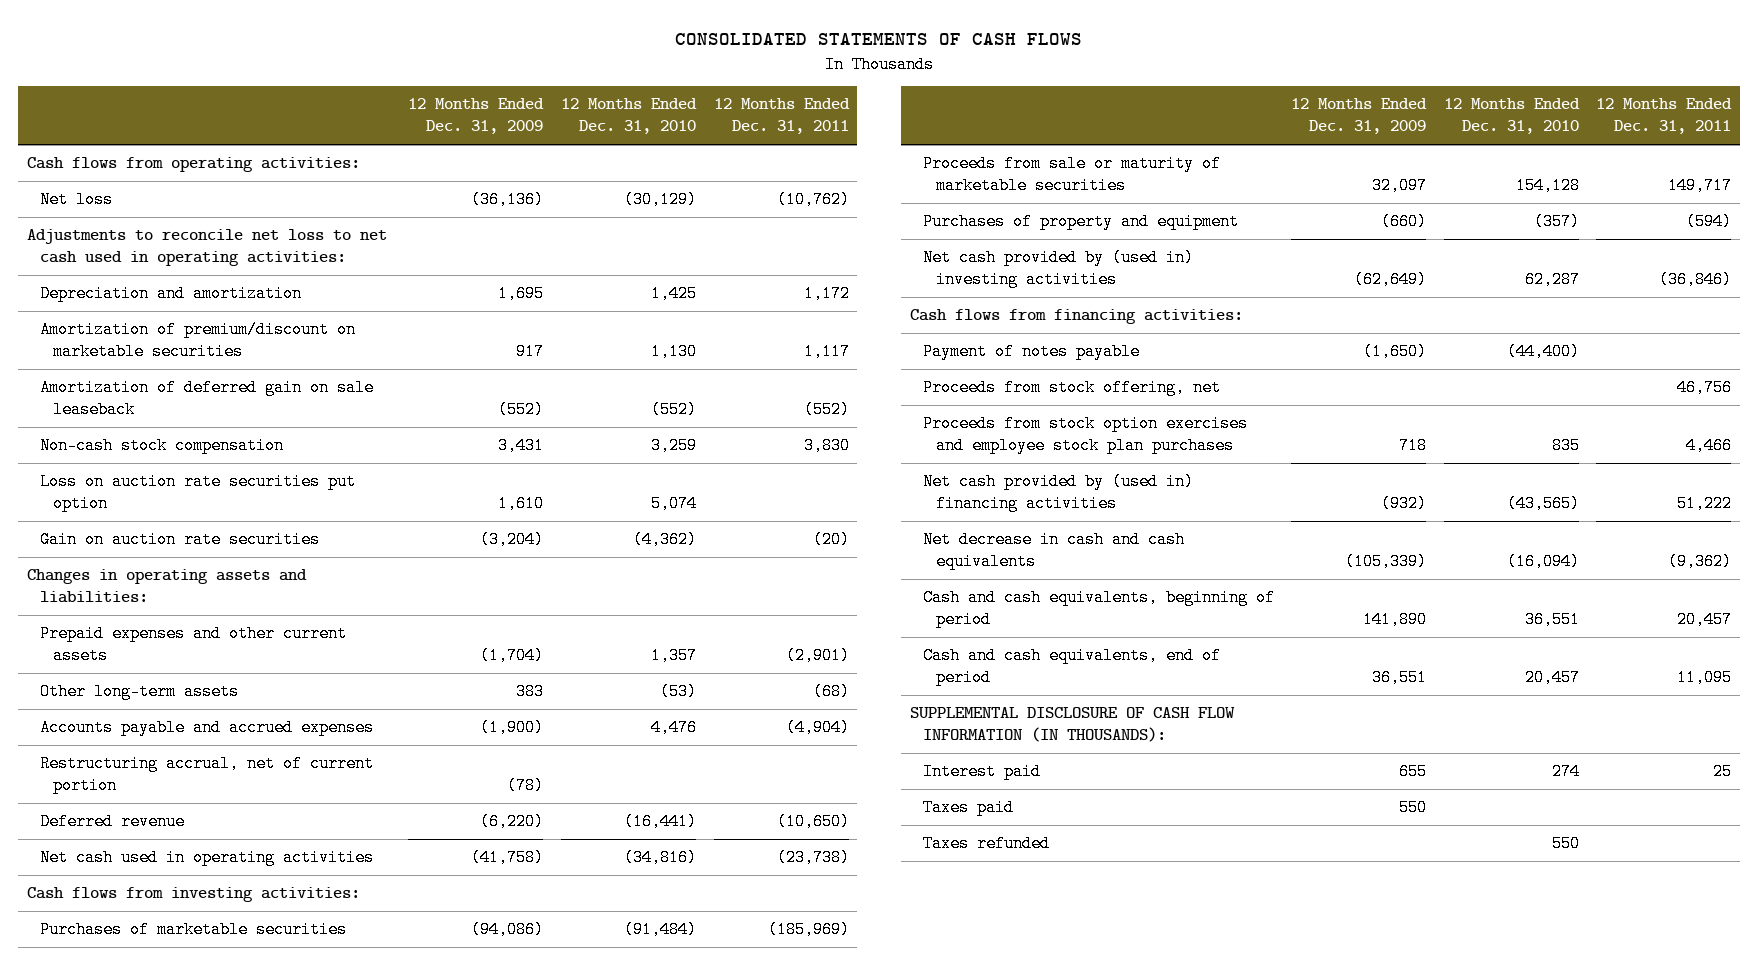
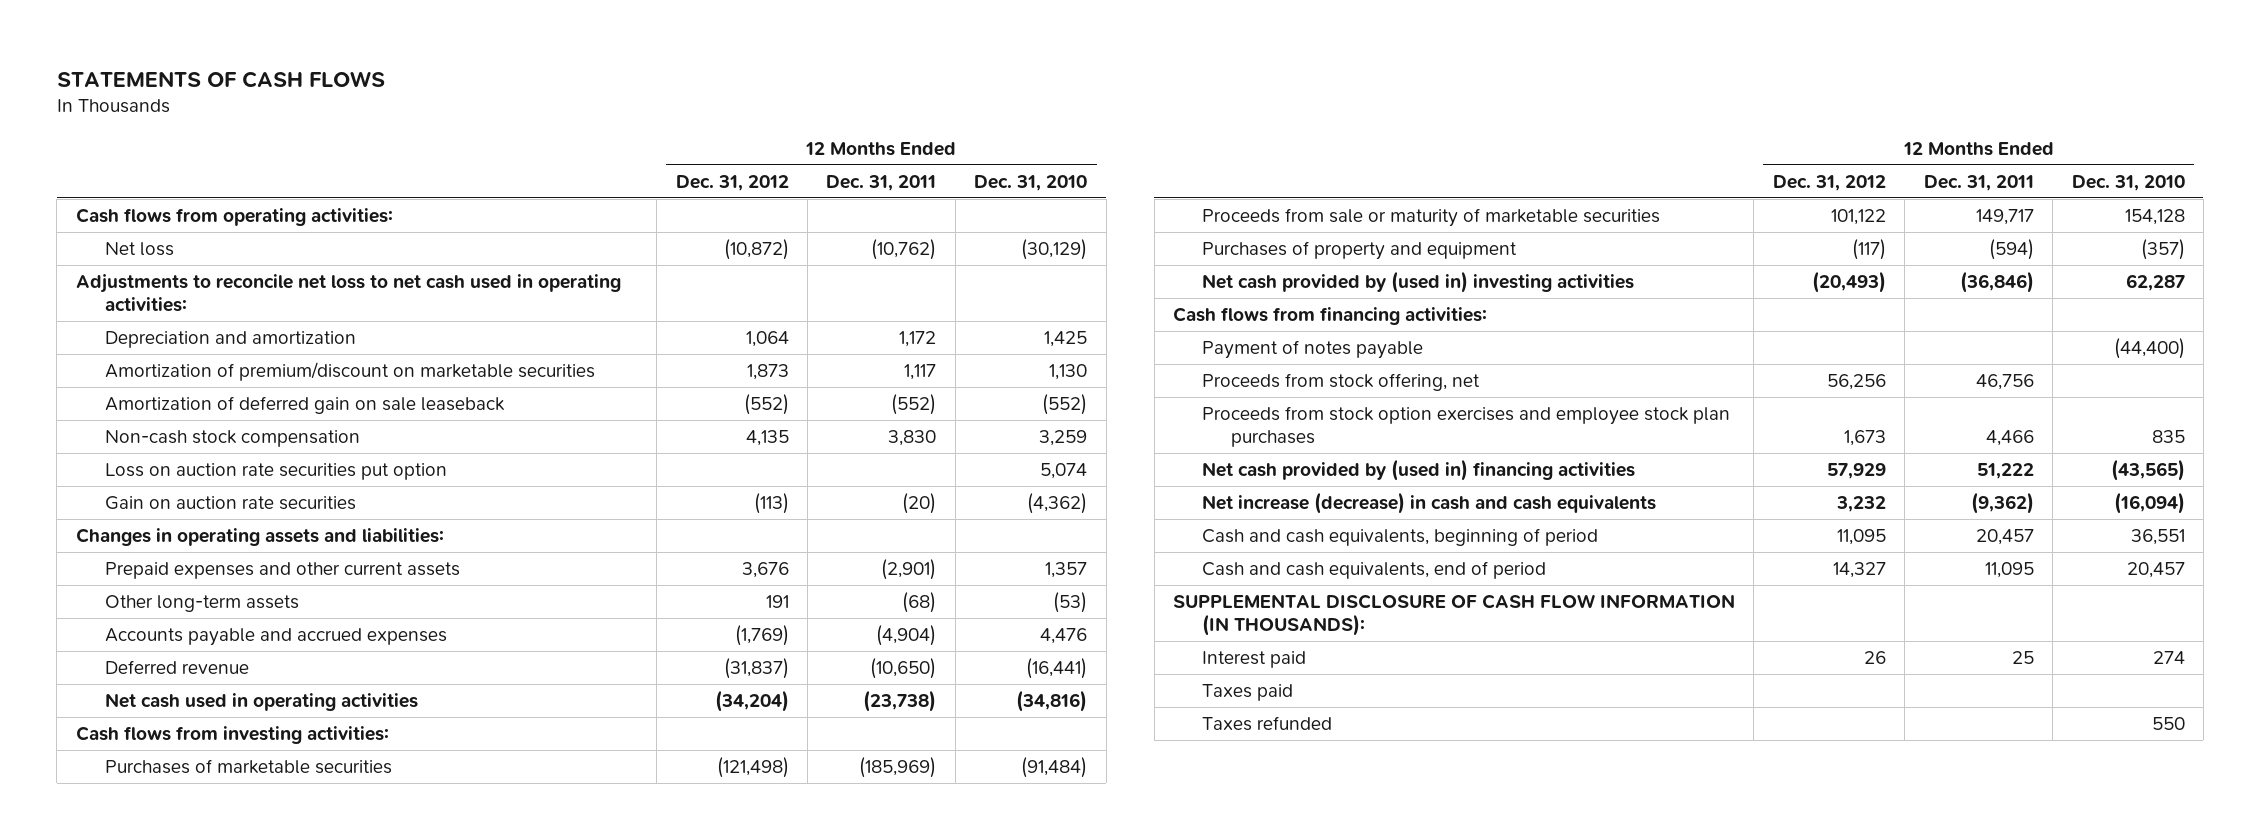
- CONSOLIDATED STATEMENTS OF CASH FLOWS
+ STATEMENTS OF CASH FLOWS
- | 12 Months Ended Dec. 31, 2009 | 12 Months Ended Dec. 31, 2010 | 12 Months Ended Dec. 31, 2011
+ | 12 Months Ended Dec. 31, 2012 | 12 Months Ended Dec. 31, 2011 | 12 Months Ended Dec. 31, 2010
- Restructuring accrual, net of current portion | (78) | |
- Net decrease in cash and cash equivalents | (105,339) | (16,094) | (9,362)
+ Net increase (decrease) in cash and cash equivalents | 3,232 | (9,362) | (16,094)

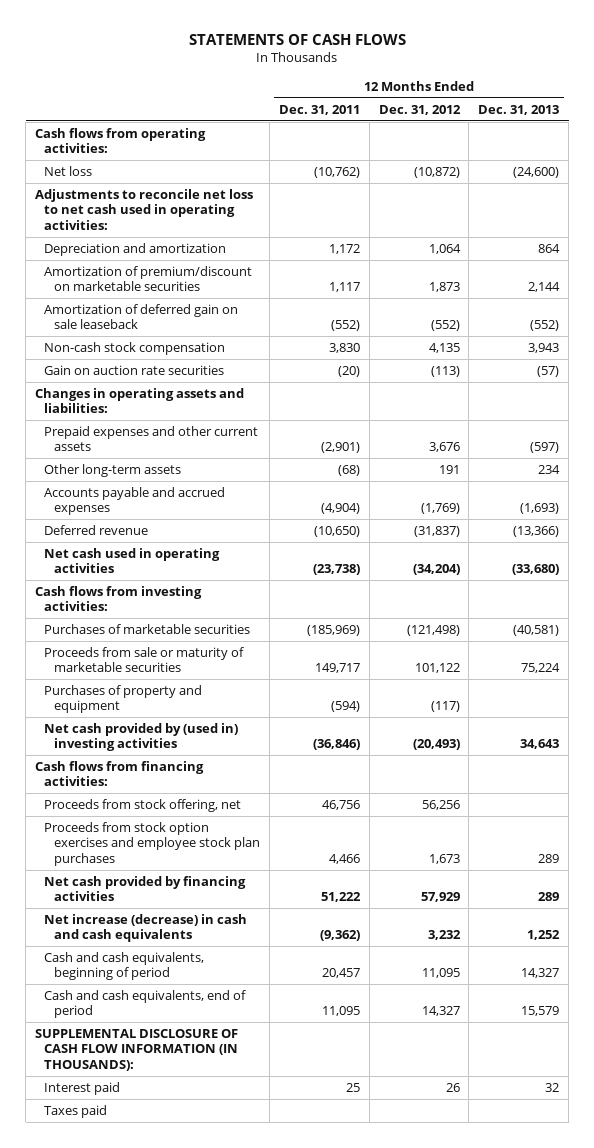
- | 12 Months Ended Dec. 31, 2012 | 12 Months Ended Dec. 31, 2011 | 12 Months Ended Dec. 31, 2010
+ | 12 Months Ended Dec. 31, 2011 | 12 Months Ended Dec. 31, 2012 | 12 Months Ended Dec. 31, 2013
- Loss on auction rate securities put option | | | 5,074
- Payment of notes payable | | | (44,400)
- Net cash provided by (used in) financing activities | 57,929 | 51,222 | (43,565)
+ Net cash provided by financing activities | 51,222 | 57,929 | 289
- Taxes refunded | | | 550

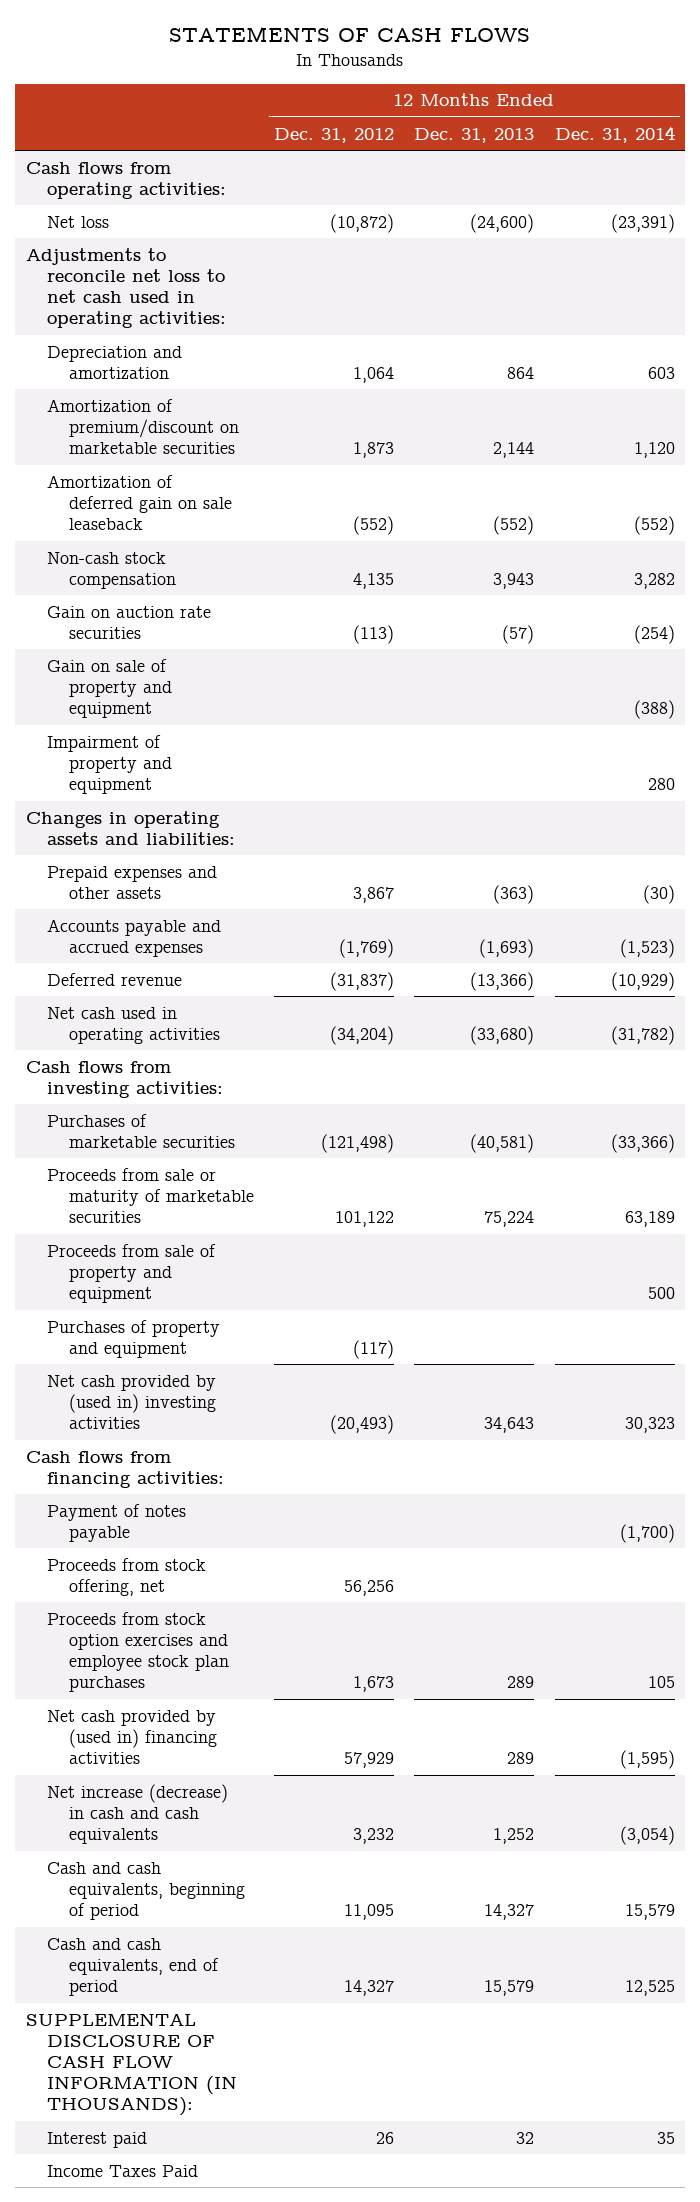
- | 12 Months Ended Dec. 31, 2011 | 12 Months Ended Dec. 31, 2012 | 12 Months Ended Dec. 31, 2013
+ | 12 Months Ended Dec. 31, 2012 | 12 Months Ended Dec. 31, 2013 | 12 Months Ended Dec. 31, 2014
+ Gain on sale of property and equipment | | | (388)
+ Impairment of property and equipment | | | 280
- Prepaid expenses and other current assets | (2,901) | 3,676 | (597)
- Other long-term assets | (68) | 191 | 234
+ Prepaid expenses and other assets | 3,867 | (363) | (30)
+ Proceeds from sale of property and equipment | | | 500
+ Payment of notes payable | | | (1,700)
- Net cash provided by financing activities | 51,222 | 57,929 | 289
+ Net cash provided by (used in) financing activities | 57,929 | 289 | (1,595)
- Taxes paid
+ Income Taxes Paid

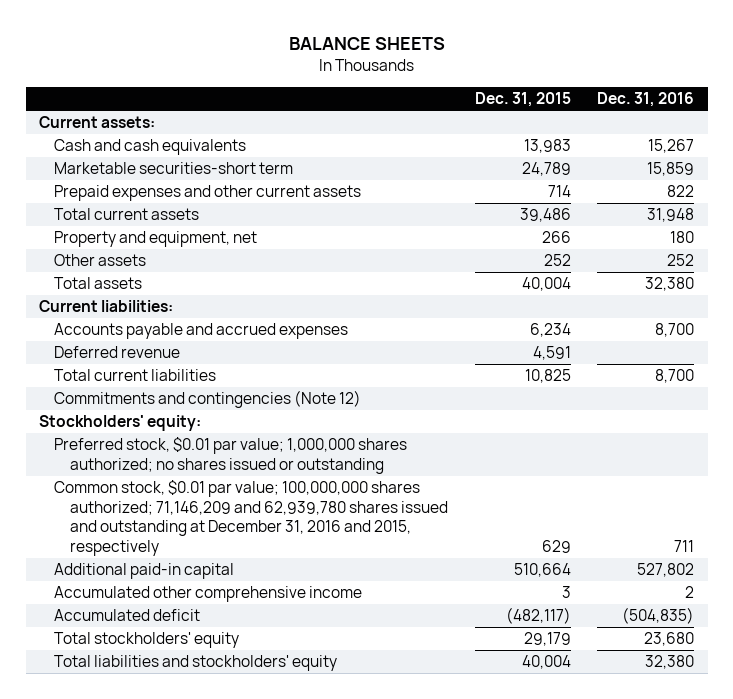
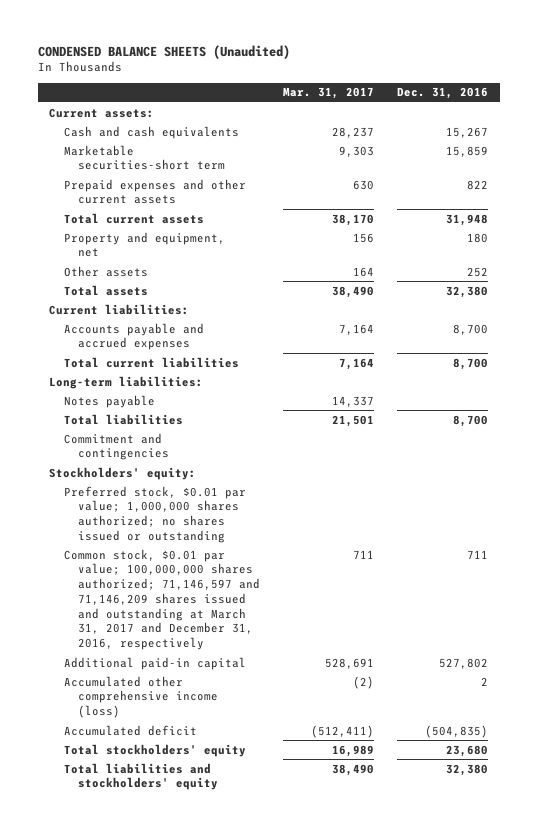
- BALANCE SHEETS
+ CONDENSED BALANCE SHEETS (Unaudited)
- | Dec. 31, 2015 | Dec. 31, 2016
+ | Mar. 31, 2017 | Dec. 31, 2016
- Deferred revenue | 4,591 |
- Commitments and contingencies (Note 12)
+ Long-term liabilities:
+ Notes payable | 14,337 |
+ Total liabilities | 21,501 | 8,700
+ Commitment and contingencies
- Common stock, $0.01 par value; 100,000,000 shares authorized; 71,146,209 and 62,939,780 shares issued and outstanding at December 31, 2016 and 2015, respectively | 629 | 711
+ Common stock, $0.01 par value; 100,000,000 shares authorized; 71,146,597 and 71,146,209 shares issued and outstanding at March 31, 2017 and December 31, 2016, respectively | 711 | 711
- Accumulated other comprehensive income | 3 | 2
+ Accumulated other comprehensive income (loss) | (2) | 2

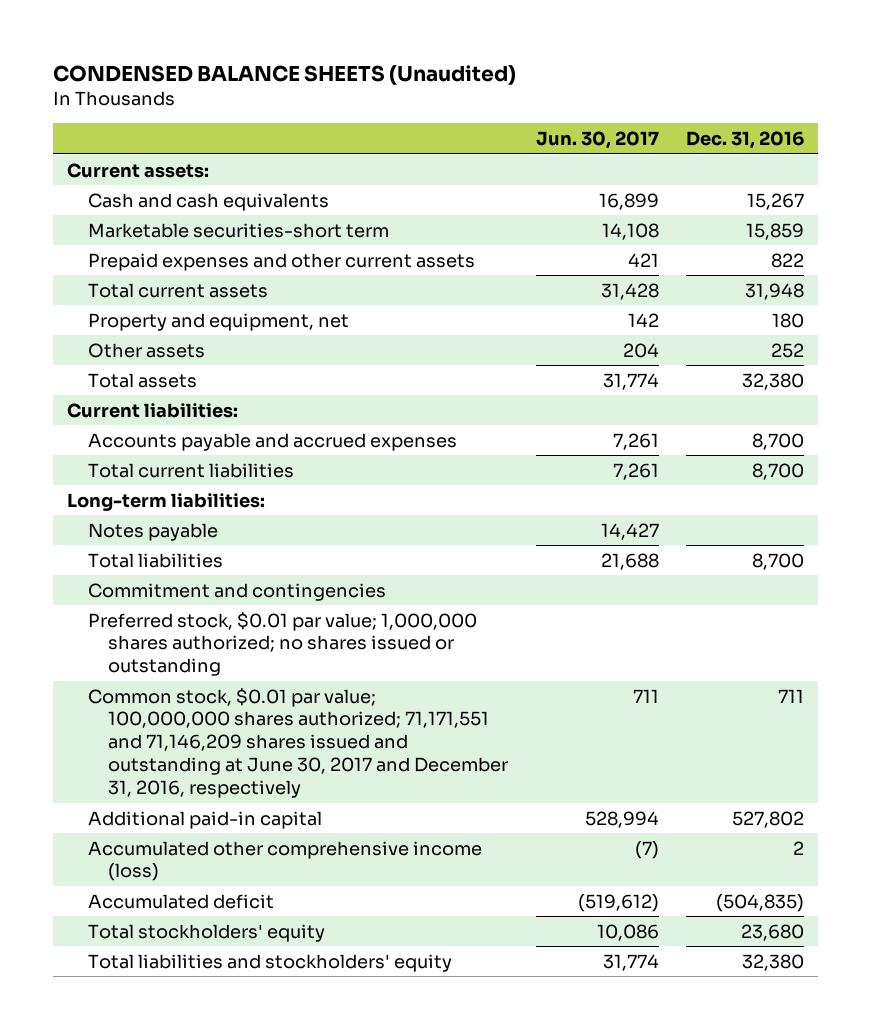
- | Mar. 31, 2017 | Dec. 31, 2016
+ | Jun. 30, 2017 | Dec. 31, 2016
- Stockholders' equity:
- Common stock, $0.01 par value; 100,000,000 shares authorized; 71,146,597 and 71,146,209 shares issued and outstanding at March 31, 2017 and December 31, 2016, respectively | 711 | 711
+ Common stock, $0.01 par value; 100,000,000 shares authorized; 71,171,551 and 71,146,209 shares issued and outstanding at June 30, 2017 and December 31, 2016, respectively | 711 | 711

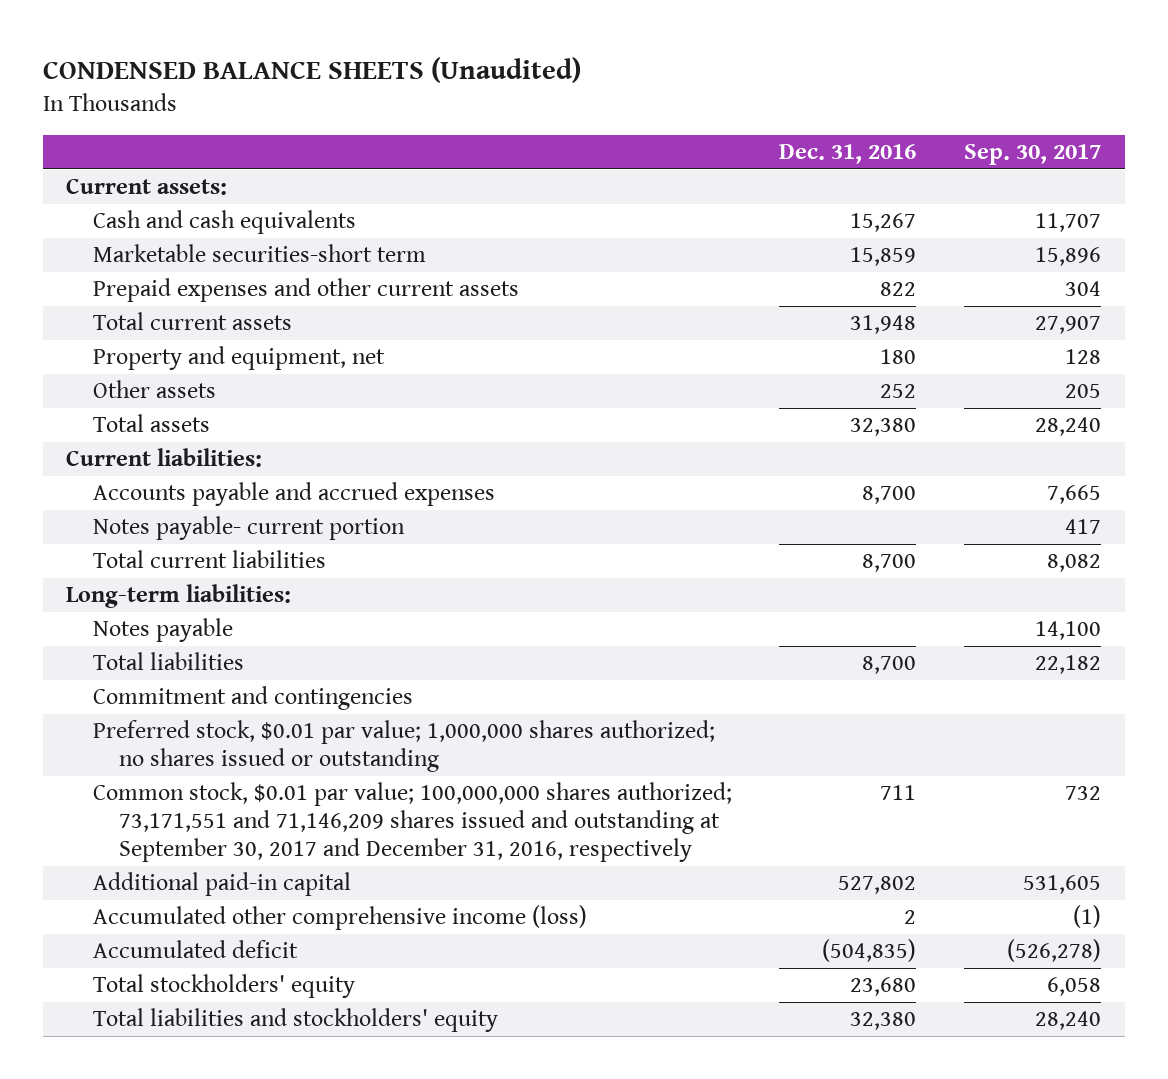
- | Jun. 30, 2017 | Dec. 31, 2016
+ | Dec. 31, 2016 | Sep. 30, 2017
+ Notes payable- current portion | | 417
- Common stock, $0.01 par value; 100,000,000 shares authorized; 71,171,551 and 71,146,209 shares issued and outstanding at June 30, 2017 and December 31, 2016, respectively | 711 | 711
+ Common stock, $0.01 par value; 100,000,000 shares authorized; 73,171,551 and 71,146,209 shares issued and outstanding at September 30, 2017 and December 31, 2016, respectively | 711 | 732

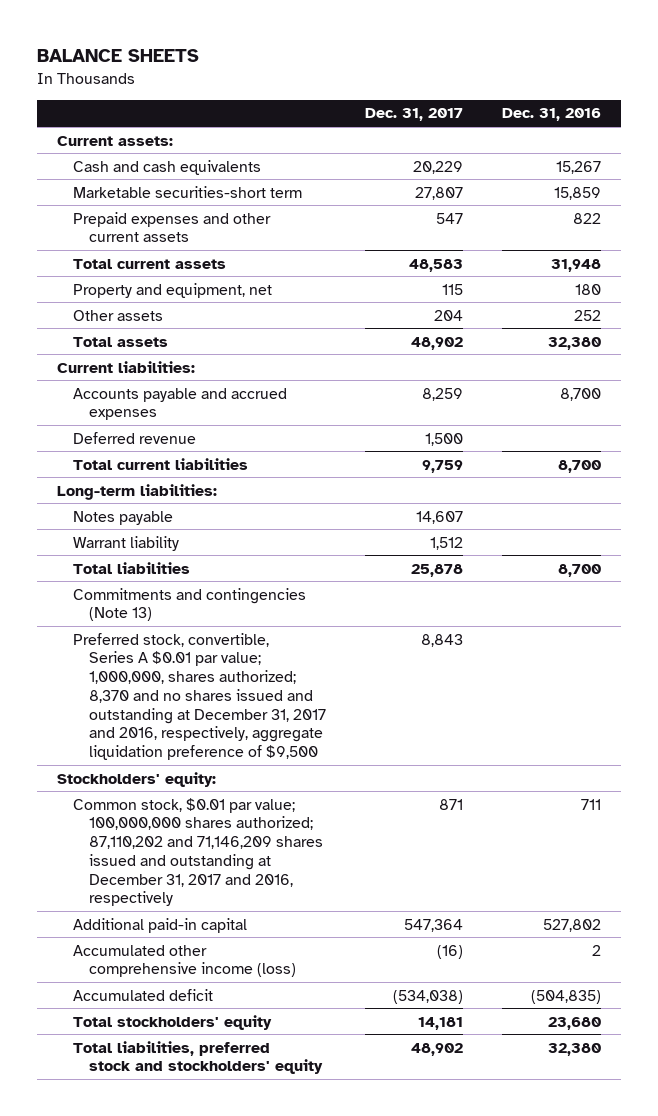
- CONDENSED BALANCE SHEETS (Unaudited)
+ BALANCE SHEETS
- | Dec. 31, 2016 | Sep. 30, 2017
+ | Dec. 31, 2017 | Dec. 31, 2016
- Notes payable- current portion | | 417
+ Deferred revenue | 1,500 |
+ Warrant liability | 1,512 |
- Commitment and contingencies
- Preferred stock, $0.01 par value; 1,000,000 shares authorized; no shares issued or outstanding
- Common stock, $0.01 par value; 100,000,000 shares authorized; 73,171,551 and 71,146,209 shares issued and outstanding at September 30, 2017 and December 31, 2016, respectively | 711 | 732
+ Commitments and contingencies (Note 13)
+ Preferred stock, convertible, Series A $0.01 par value; 1,000,000, shares authorized; 8,370 and no shares issued and outstanding at December 31, 2017 and 2016, respectively, aggregate liquidation preference of $9,500 | 8,843 |
+ Stockholders' equity:
+ Common stock, $0.01 par value; 100,000,000 shares authorized; 87,110,202 and 71,146,209 shares issued and outstanding at December 31, 2017 and 2016, respectively | 871 | 711
- Total liabilities and stockholders' equity | 32,380 | 28,240
+ Total liabilities, preferred stock and stockholders' equity | 48,902 | 32,380

